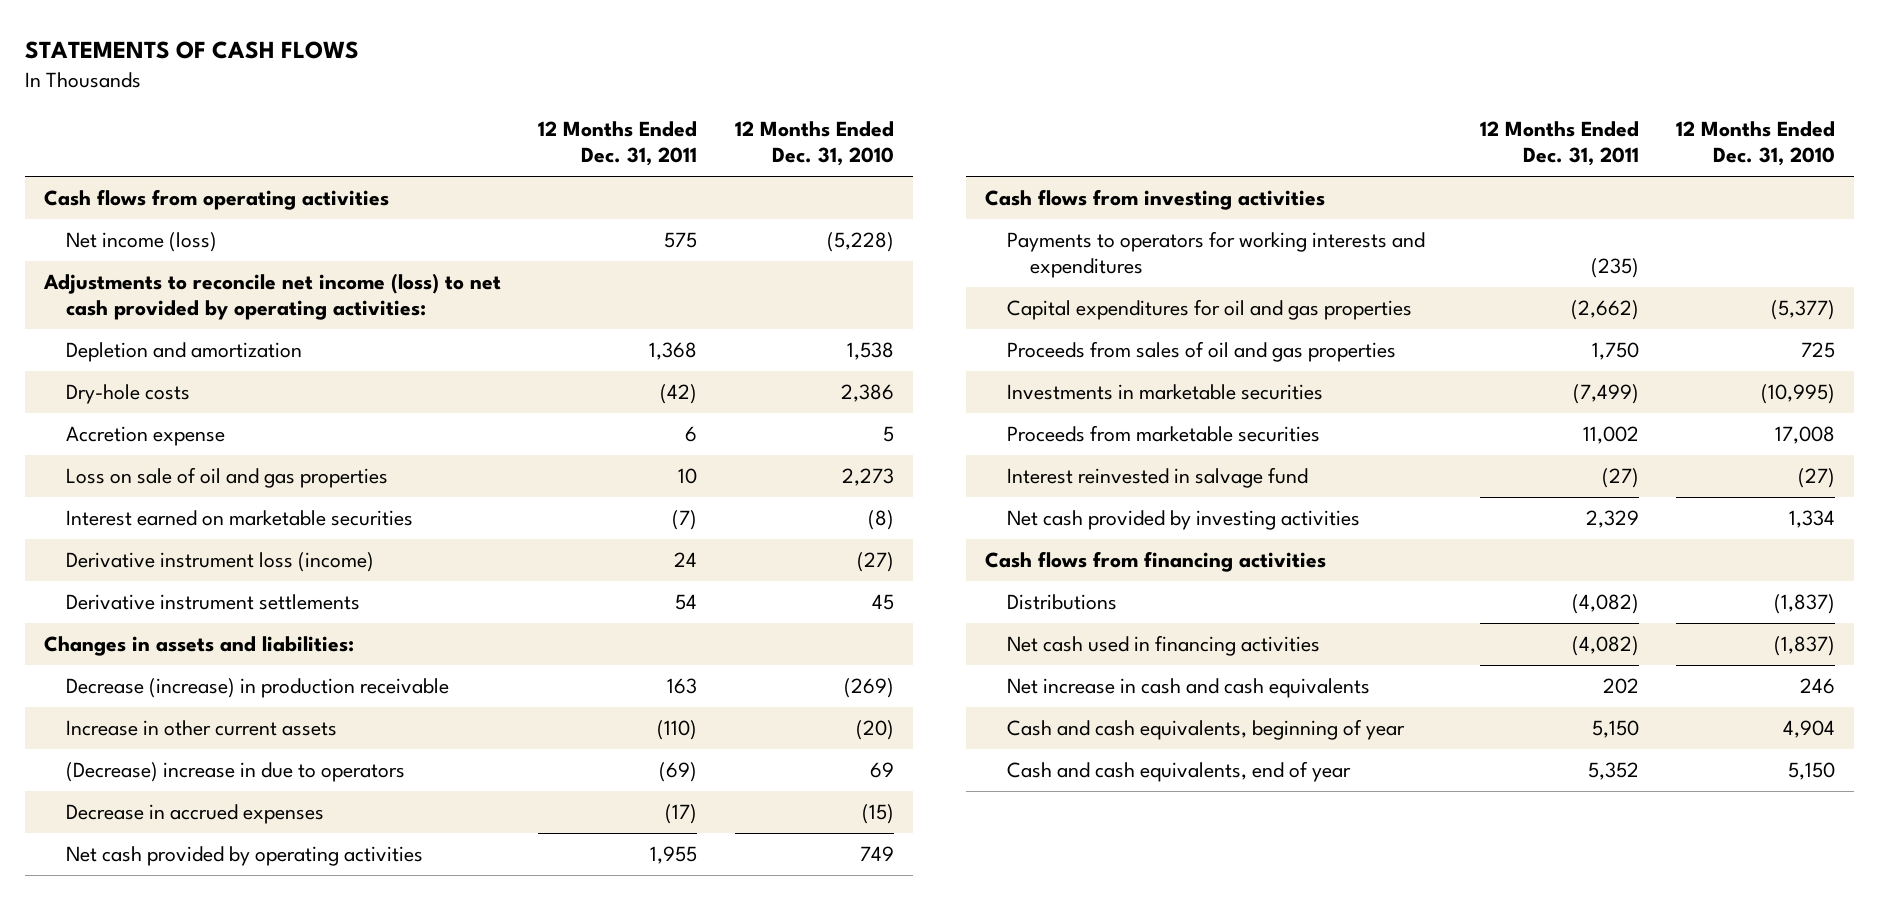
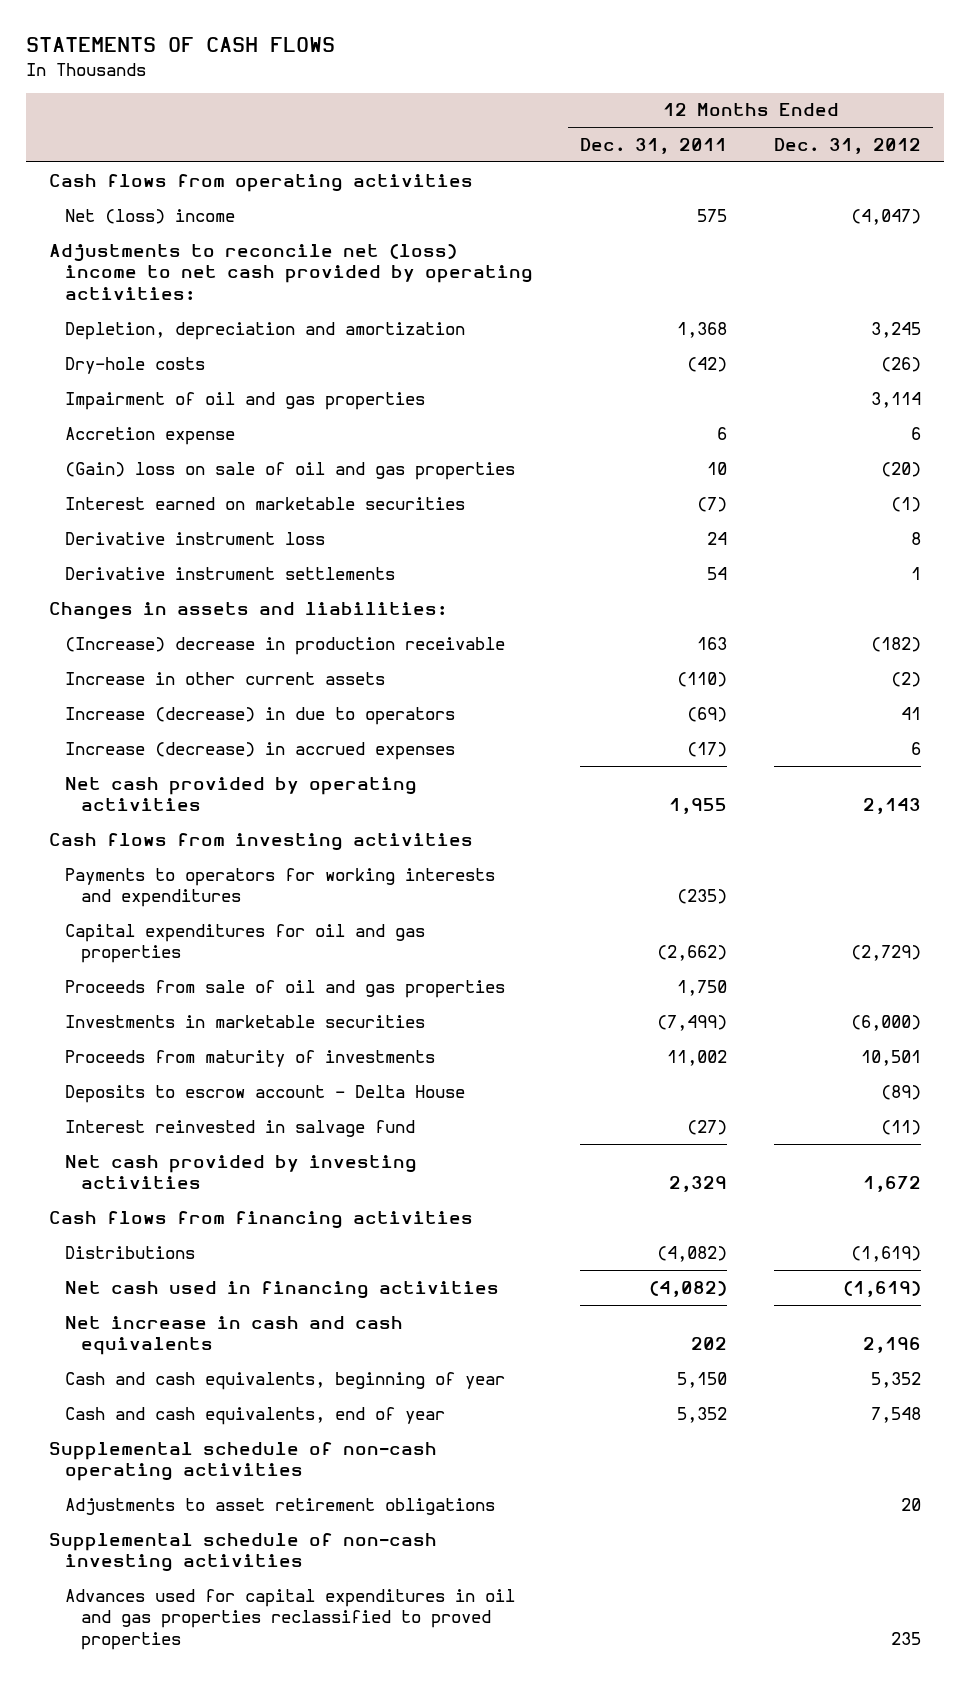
- | 12 Months Ended Dec. 31, 2011 | 12 Months Ended Dec. 31, 2010
+ | 12 Months Ended Dec. 31, 2011 | 12 Months Ended Dec. 31, 2012
- Net income (loss) | 575 | (5,228)
- Adjustments to reconcile net income (loss) to net cash provided by operating activities:
- Depletion and amortization | 1,368 | 1,538
+ Net (loss) income | 575 | (4,047)
+ Adjustments to reconcile net (loss) income to net cash provided by operating activities:
+ Depletion, depreciation and amortization | 1,368 | 3,245
+ Impairment of oil and gas properties | | 3,114
- Loss on sale of oil and gas properties | 10 | 2,273
+ (Gain) loss on sale of oil and gas properties | 10 | (20)
- Derivative instrument loss (income) | 24 | (27)
+ Derivative instrument loss | 24 | 8
- Decrease (increase) in production receivable | 163 | (269)
+ (Increase) decrease in production receivable | 163 | (182)
- (Decrease) increase in due to operators | (69) | 69
- Decrease in accrued expenses | (17) | (15)
+ Increase (decrease) in due to operators | (69) | 41
+ Increase (decrease) in accrued expenses | (17) | 6
- Proceeds from sales of oil and gas properties | 1,750 | 725
+ Proceeds from sale of oil and gas properties | 1,750 |
- Proceeds from marketable securities | 11,002 | 17,008
+ Proceeds from maturity of investments | 11,002 | 10,501
+ Deposits to escrow account - Delta House | | (89)
+ Supplemental schedule of non-cash operating activities
+ Adjustments to asset retirement obligations | | 20
+ Supplemental schedule of non-cash investing activities
+ Advances used for capital expenditures in oil and gas properties reclassified to proved properties | | 235

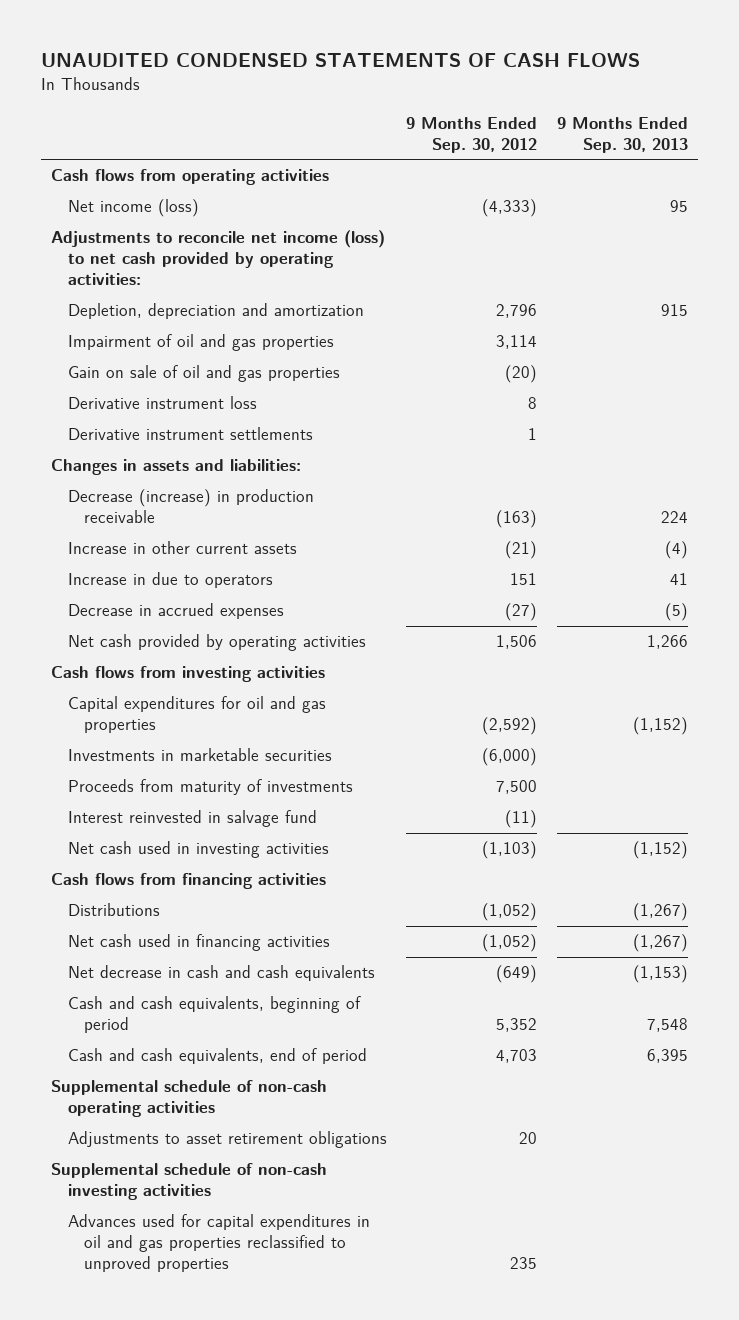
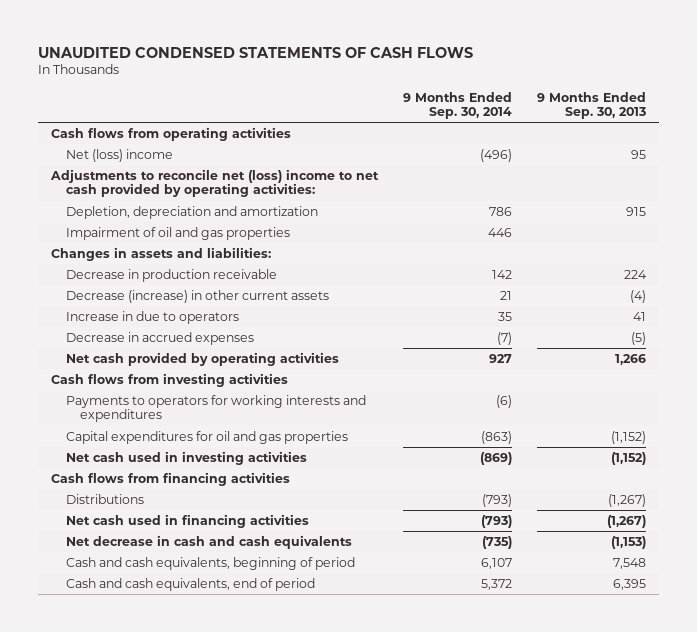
- | 9 Months Ended Sep. 30, 2012 | 9 Months Ended Sep. 30, 2013
+ | 9 Months Ended Sep. 30, 2014 | 9 Months Ended Sep. 30, 2013
- Net income (loss) | (4,333) | 95
- Adjustments to reconcile net income (loss) to net cash provided by operating activities:
+ Net (loss) income | (496) | 95
+ Adjustments to reconcile net (loss) income to net cash provided by operating activities:
- Gain on sale of oil and gas properties | (20) |
- Derivative instrument loss | 8 |
- Derivative instrument settlements | 1 |
- Decrease (increase) in production receivable | (163) | 224
- Increase in other current assets | (21) | (4)
+ Decrease in production receivable | 142 | 224
+ Decrease (increase) in other current assets | 21 | (4)
+ Payments to operators for working interests and expenditures | (6) |
- Investments in marketable securities | (6,000) |
- Proceeds from maturity of investments | 7,500 |
- Interest reinvested in salvage fund | (11) |
- Supplemental schedule of non-cash operating activities
- Adjustments to asset retirement obligations | 20 |
- Supplemental schedule of non-cash investing activities
- Advances used for capital expenditures in oil and gas properties reclassified to unproved properties | 235 |

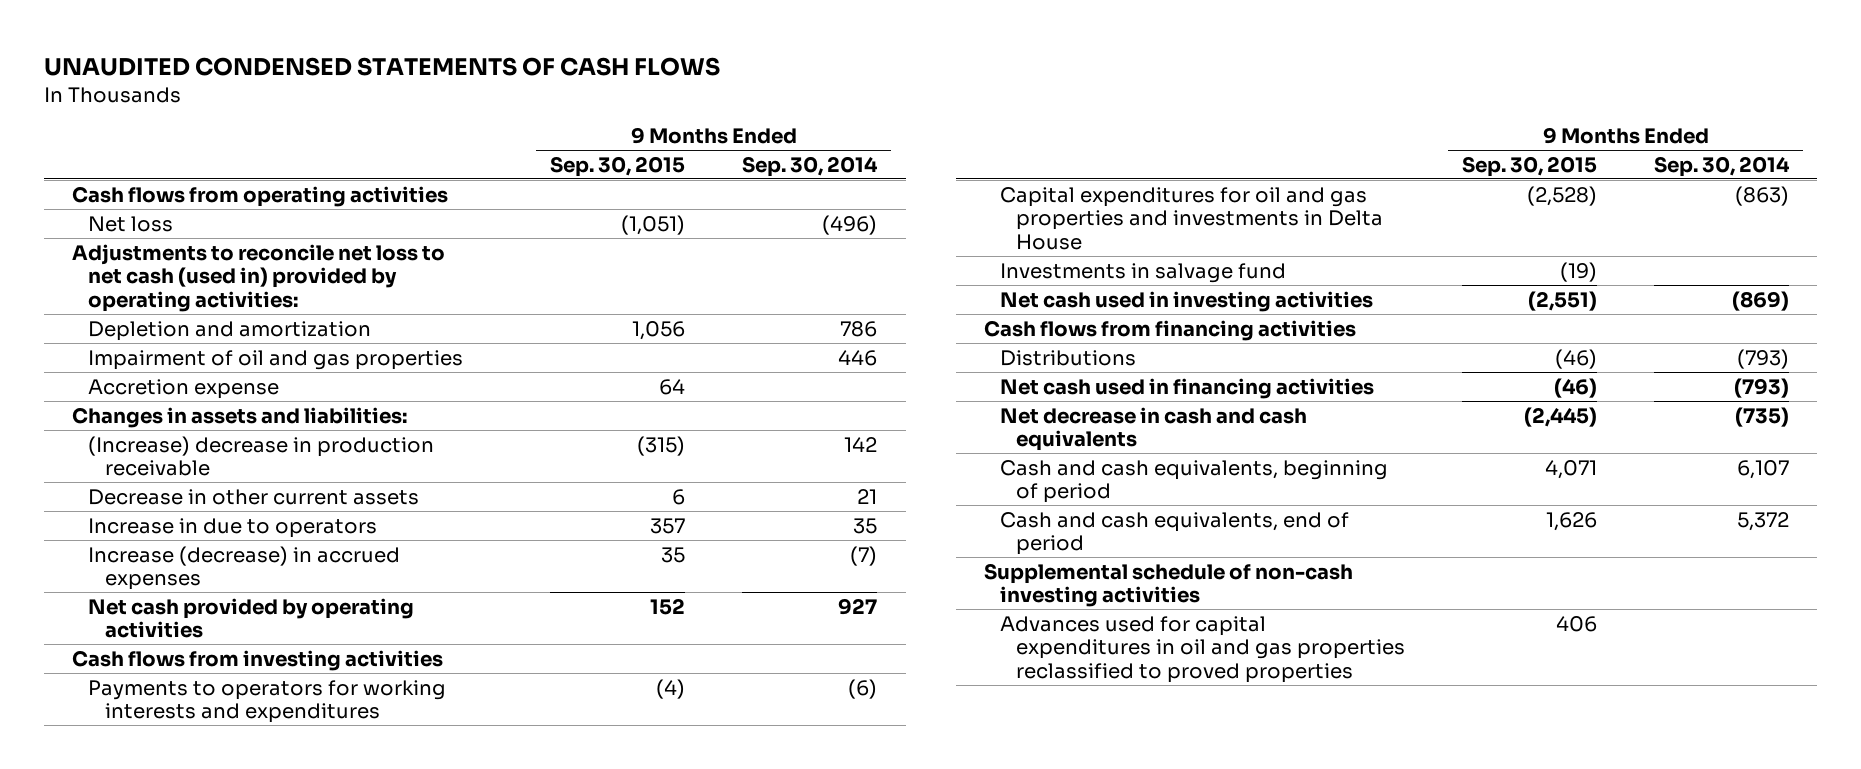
- | 9 Months Ended Sep. 30, 2014 | 9 Months Ended Sep. 30, 2013
+ | 9 Months Ended Sep. 30, 2015 | 9 Months Ended Sep. 30, 2014
- Net (loss) income | (496) | 95
- Adjustments to reconcile net (loss) income to net cash provided by operating activities:
- Depletion, depreciation and amortization | 786 | 915
+ Net loss | (1,051) | (496)
+ Adjustments to reconcile net loss to net cash (used in) provided by operating activities:
+ Depletion and amortization | 1,056 | 786
+ Accretion expense | 64 |
- Decrease in production receivable | 142 | 224
- Decrease (increase) in other current assets | 21 | (4)
+ (Increase) decrease in production receivable | (315) | 142
+ Decrease in other current assets | 6 | 21
- Decrease in accrued expenses | (7) | (5)
+ Increase (decrease) in accrued expenses | 35 | (7)
- Capital expenditures for oil and gas properties | (863) | (1,152)
+ Capital expenditures for oil and gas properties and investments in Delta House | (2,528) | (863)
+ Investments in salvage fund | (19) |
+ Supplemental schedule of non-cash investing activities
+ Advances used for capital expenditures in oil and gas properties reclassified to proved properties | 406 |

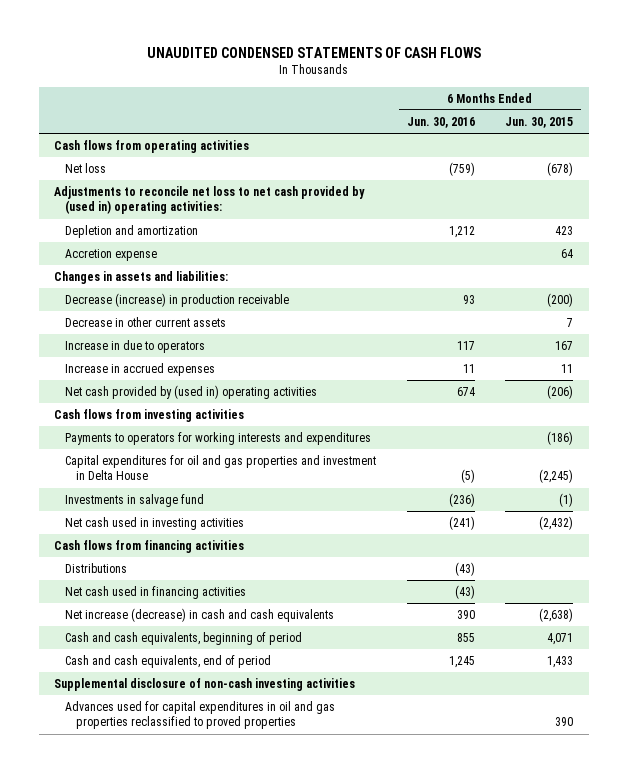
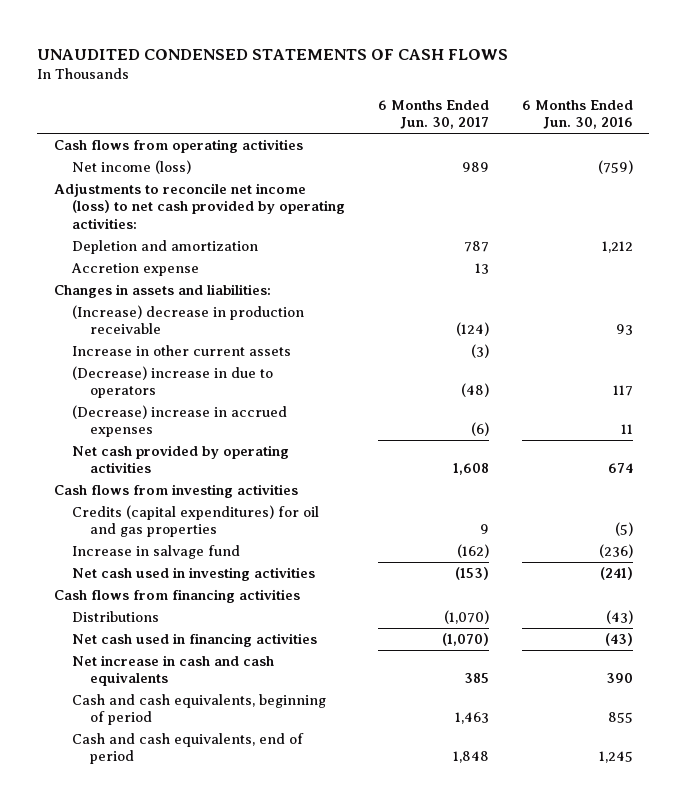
- | 6 Months Ended Jun. 30, 2016 | 6 Months Ended Jun. 30, 2015
+ | 6 Months Ended Jun. 30, 2017 | 6 Months Ended Jun. 30, 2016
- Net loss | (759) | (678)
- Adjustments to reconcile net loss to net cash provided by (used in) operating activities:
+ Net income (loss) | 989 | (759)
+ Adjustments to reconcile net income (loss) to net cash provided by operating activities:
- Decrease (increase) in production receivable | 93 | (200)
- Decrease in other current assets | | 7
- Increase in due to operators | 117 | 167
- Increase in accrued expenses | 11 | 11
- Net cash provided by (used in) operating activities | 674 | (206)
+ (Increase) decrease in production receivable | (124) | 93
+ Increase in other current assets | (3) |
+ (Decrease) increase in due to operators | (48) | 117
+ (Decrease) increase in accrued expenses | (6) | 11
+ Net cash provided by operating activities | 1,608 | 674
- Payments to operators for working interests and expenditures | | (186)
- Capital expenditures for oil and gas properties and investment in Delta House | (5) | (2,245)
- Investments in salvage fund | (236) | (1)
+ Credits (capital expenditures) for oil and gas properties | 9 | (5)
+ Increase in salvage fund | (162) | (236)
- Net increase (decrease) in cash and cash equivalents | 390 | (2,638)
+ Net increase in cash and cash equivalents | 385 | 390
- Supplemental disclosure of non-cash investing activities
- Advances used for capital expenditures in oil and gas properties reclassified to proved properties | | 390

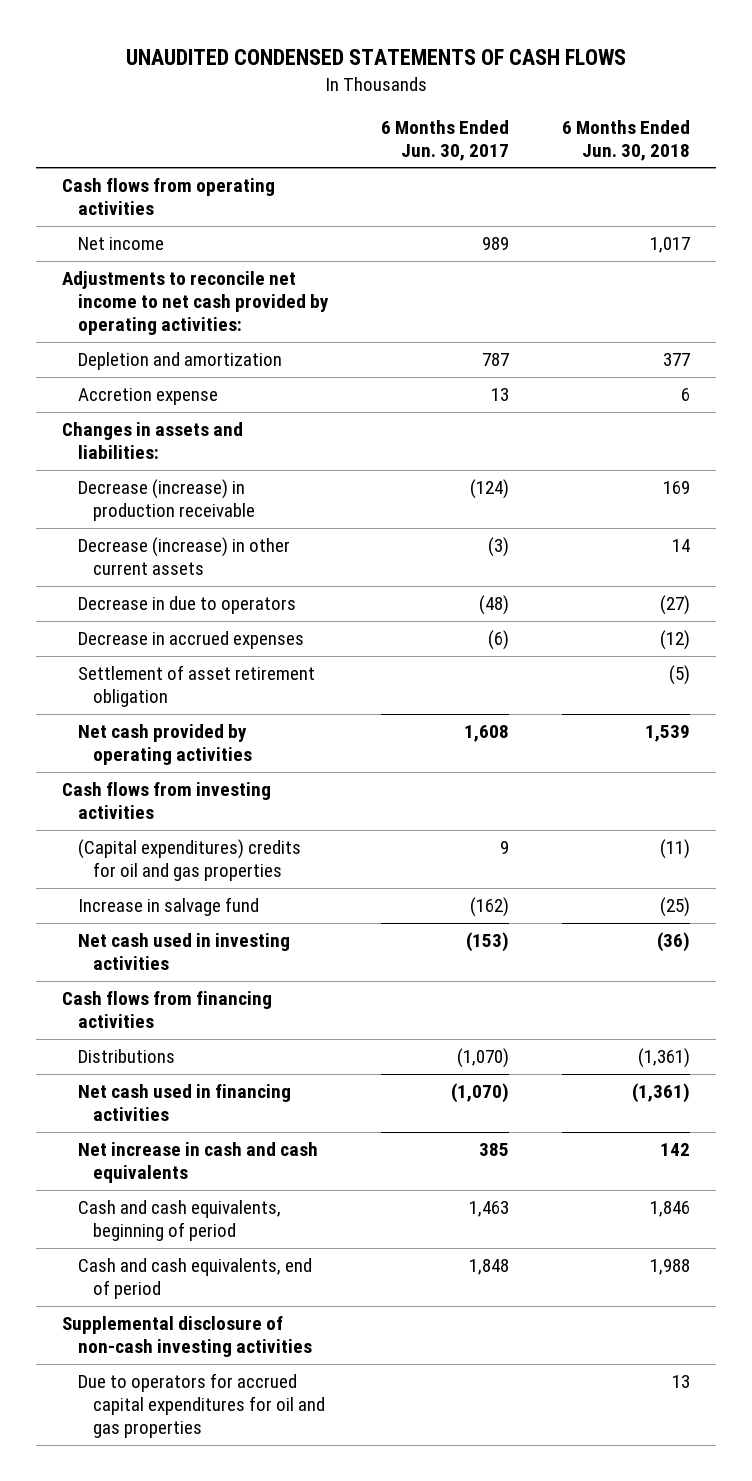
- | 6 Months Ended Jun. 30, 2017 | 6 Months Ended Jun. 30, 2016
+ | 6 Months Ended Jun. 30, 2017 | 6 Months Ended Jun. 30, 2018
- Net income (loss) | 989 | (759)
- Adjustments to reconcile net income (loss) to net cash provided by operating activities:
+ Net income | 989 | 1,017
+ Adjustments to reconcile net income to net cash provided by operating activities:
- (Increase) decrease in production receivable | (124) | 93
- Increase in other current assets | (3) |
- (Decrease) increase in due to operators | (48) | 117
- (Decrease) increase in accrued expenses | (6) | 11
+ Decrease (increase) in production receivable | (124) | 169
+ Decrease (increase) in other current assets | (3) | 14
+ Decrease in due to operators | (48) | (27)
+ Decrease in accrued expenses | (6) | (12)
+ Settlement of asset retirement obligation | | (5)
- Credits (capital expenditures) for oil and gas properties | 9 | (5)
+ (Capital expenditures) credits for oil and gas properties | 9 | (11)
+ Supplemental disclosure of non-cash investing activities
+ Due to operators for accrued capital expenditures for oil and gas properties | | 13

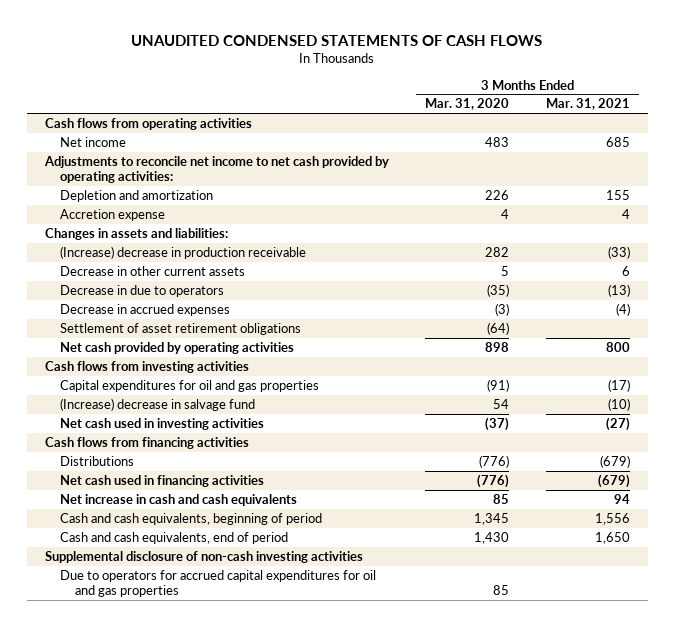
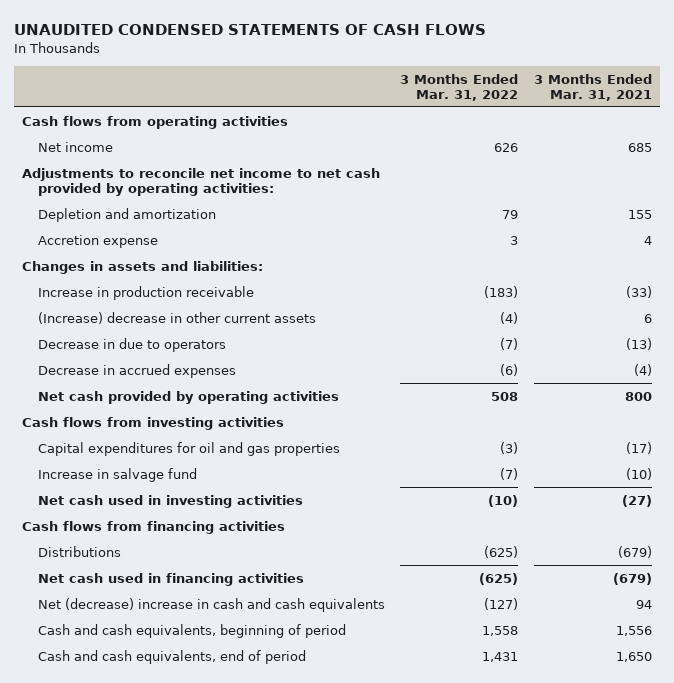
- | 3 Months Ended Mar. 31, 2020 | 3 Months Ended Mar. 31, 2021
+ | 3 Months Ended Mar. 31, 2022 | 3 Months Ended Mar. 31, 2021
- (Increase) decrease in production receivable | 282 | (33)
- Decrease in other current assets | 5 | 6
+ Increase in production receivable | (183) | (33)
+ (Increase) decrease in other current assets | (4) | 6
- Settlement of asset retirement obligations | (64) |
- (Increase) decrease in salvage fund | 54 | (10)
+ Increase in salvage fund | (7) | (10)
- Net increase in cash and cash equivalents | 85 | 94
+ Net (decrease) increase in cash and cash equivalents | (127) | 94
- Supplemental disclosure of non-cash investing activities
- Due to operators for accrued capital expenditures for oil and gas properties | 85 |

